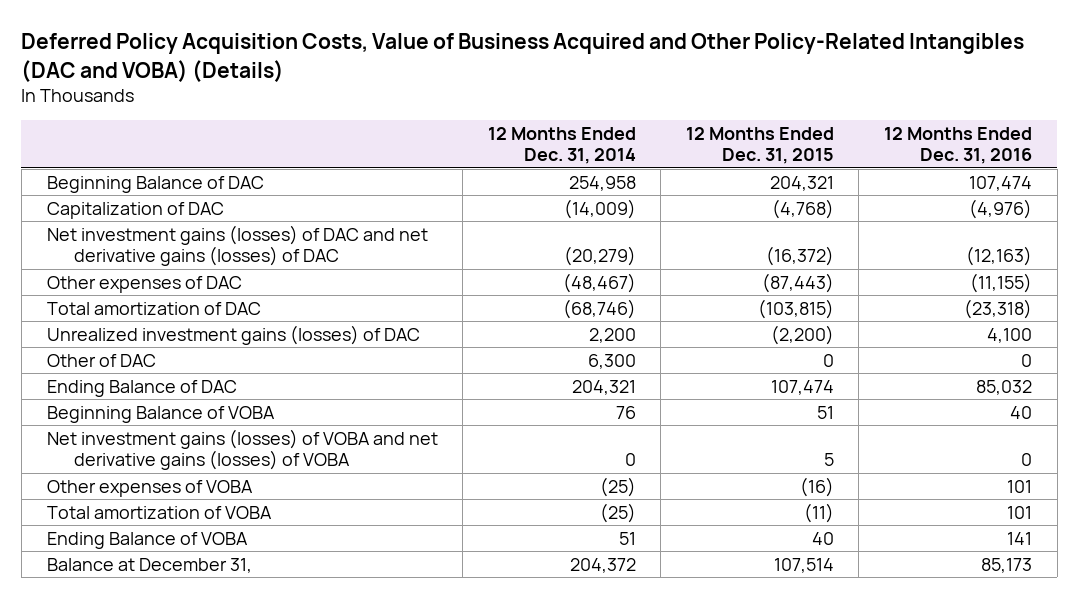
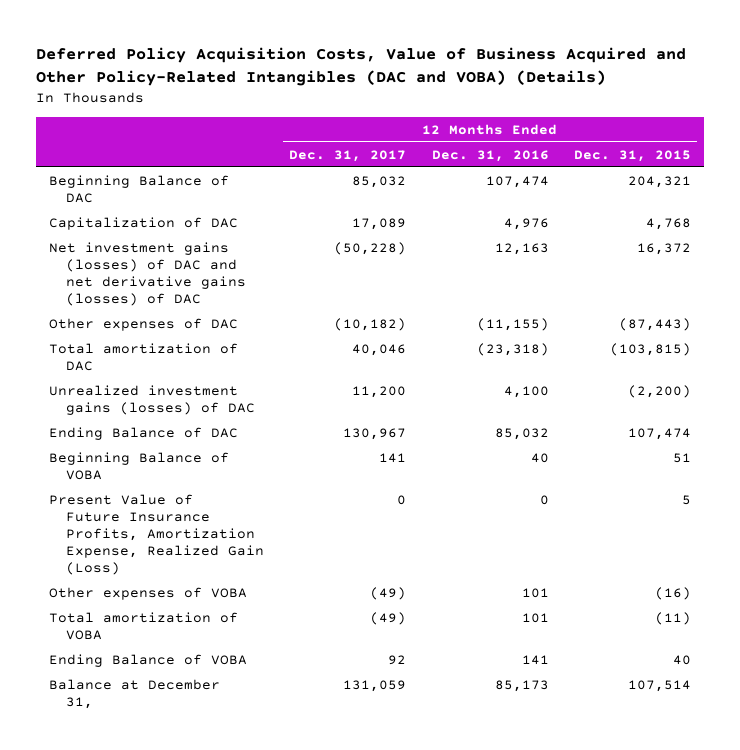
- | 12 Months Ended Dec. 31, 2014 | 12 Months Ended Dec. 31, 2015 | 12 Months Ended Dec. 31, 2016
+ | 12 Months Ended Dec. 31, 2017 | 12 Months Ended Dec. 31, 2016 | 12 Months Ended Dec. 31, 2015
- Capitalization of DAC | (14,009) | (4,768) | (4,976)
- Net investment gains (losses) of DAC and net derivative gains (losses) of DAC | (20,279) | (16,372) | (12,163)
+ Capitalization of DAC | 17,089 | 4,976 | 4,768
+ Net investment gains (losses) of DAC and net derivative gains (losses) of DAC | (50,228) | 12,163 | 16,372
- Other of DAC | 6,300 | 0 | 0
- Net investment gains (losses) of VOBA and net derivative gains (losses) of VOBA | 0 | 5 | 0
+ Present Value of Future Insurance Profits, Amortization Expense, Realized Gain (Loss) | 0 | 0 | 5

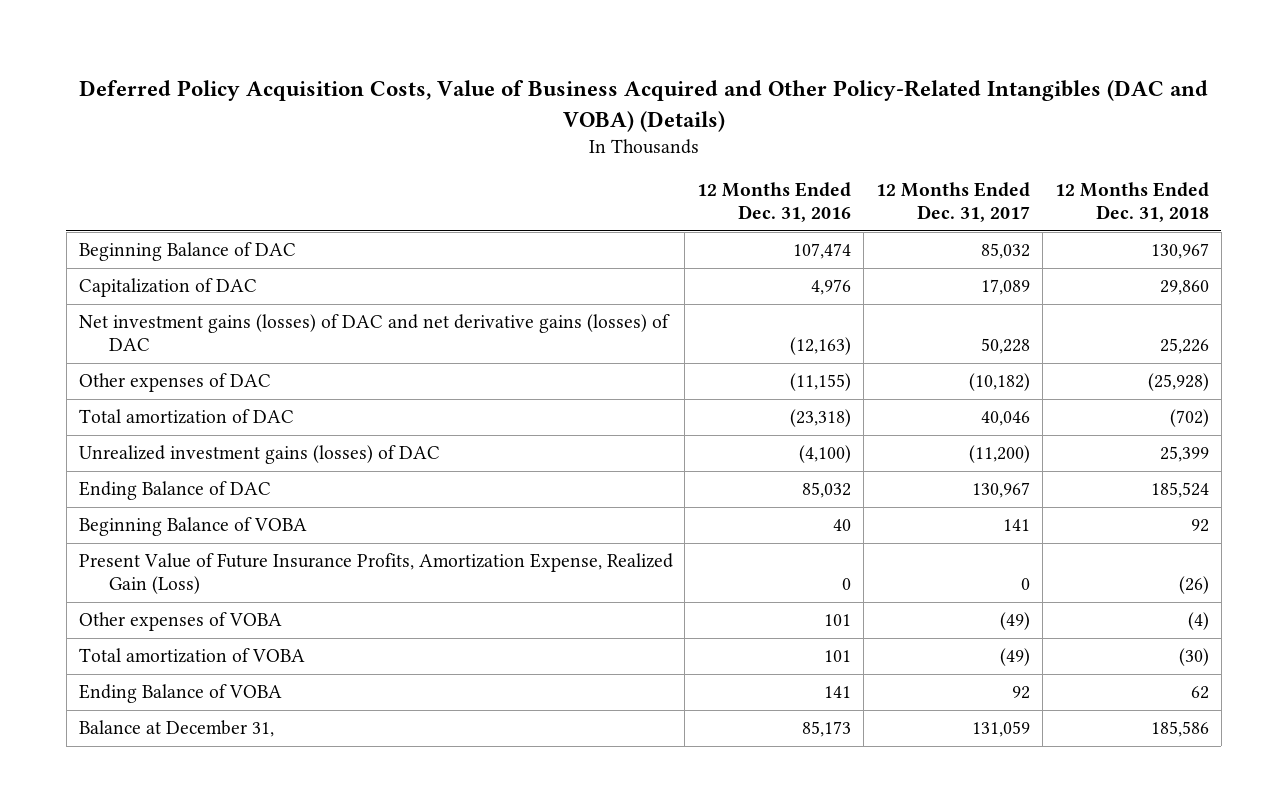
- | 12 Months Ended Dec. 31, 2017 | 12 Months Ended Dec. 31, 2016 | 12 Months Ended Dec. 31, 2015
+ | 12 Months Ended Dec. 31, 2016 | 12 Months Ended Dec. 31, 2017 | 12 Months Ended Dec. 31, 2018
- Net investment gains (losses) of DAC and net derivative gains (losses) of DAC | (50,228) | 12,163 | 16,372
+ Net investment gains (losses) of DAC and net derivative gains (losses) of DAC | (12,163) | 50,228 | 25,226
- Unrealized investment gains (losses) of DAC | 11,200 | 4,100 | (2,200)
+ Unrealized investment gains (losses) of DAC | (4,100) | (11,200) | 25,399

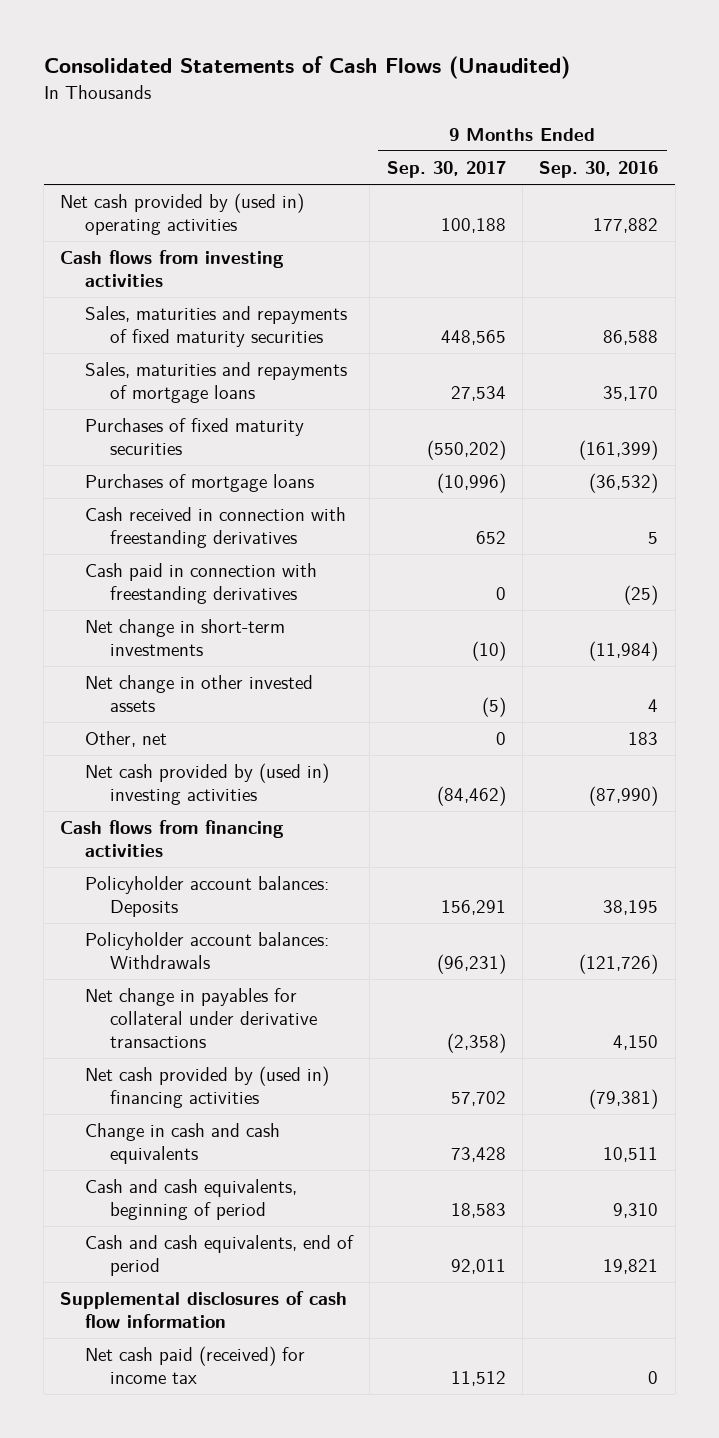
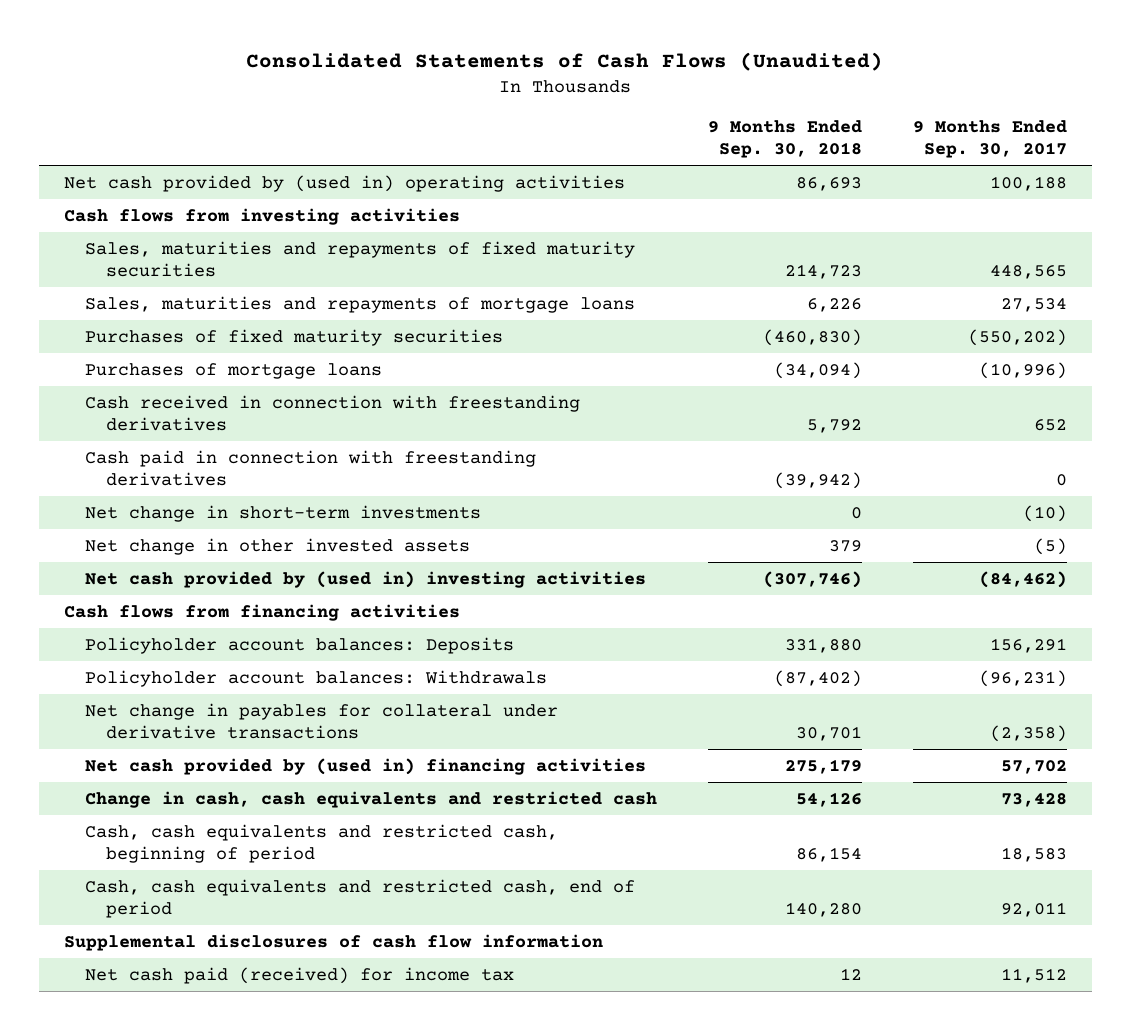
- | 9 Months Ended Sep. 30, 2017 | 9 Months Ended Sep. 30, 2016
+ | 9 Months Ended Sep. 30, 2018 | 9 Months Ended Sep. 30, 2017
- Other, net | 0 | 183
- Change in cash and cash equivalents | 73,428 | 10,511
- Cash and cash equivalents, beginning of period | 18,583 | 9,310
- Cash and cash equivalents, end of period | 92,011 | 19,821
+ Change in cash, cash equivalents and restricted cash | 54,126 | 73,428
+ Cash, cash equivalents and restricted cash, beginning of period | 86,154 | 18,583
+ Cash, cash equivalents and restricted cash, end of period | 140,280 | 92,011

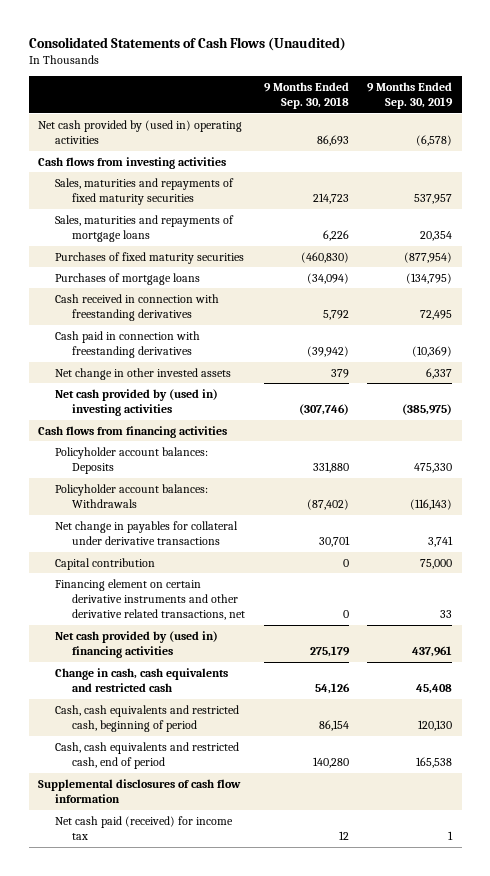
- | 9 Months Ended Sep. 30, 2018 | 9 Months Ended Sep. 30, 2017
+ | 9 Months Ended Sep. 30, 2018 | 9 Months Ended Sep. 30, 2019
- Net change in short-term investments | 0 | (10)
+ Capital contribution | 0 | 75,000
+ Financing element on certain derivative instruments and other derivative related transactions, net | 0 | 33

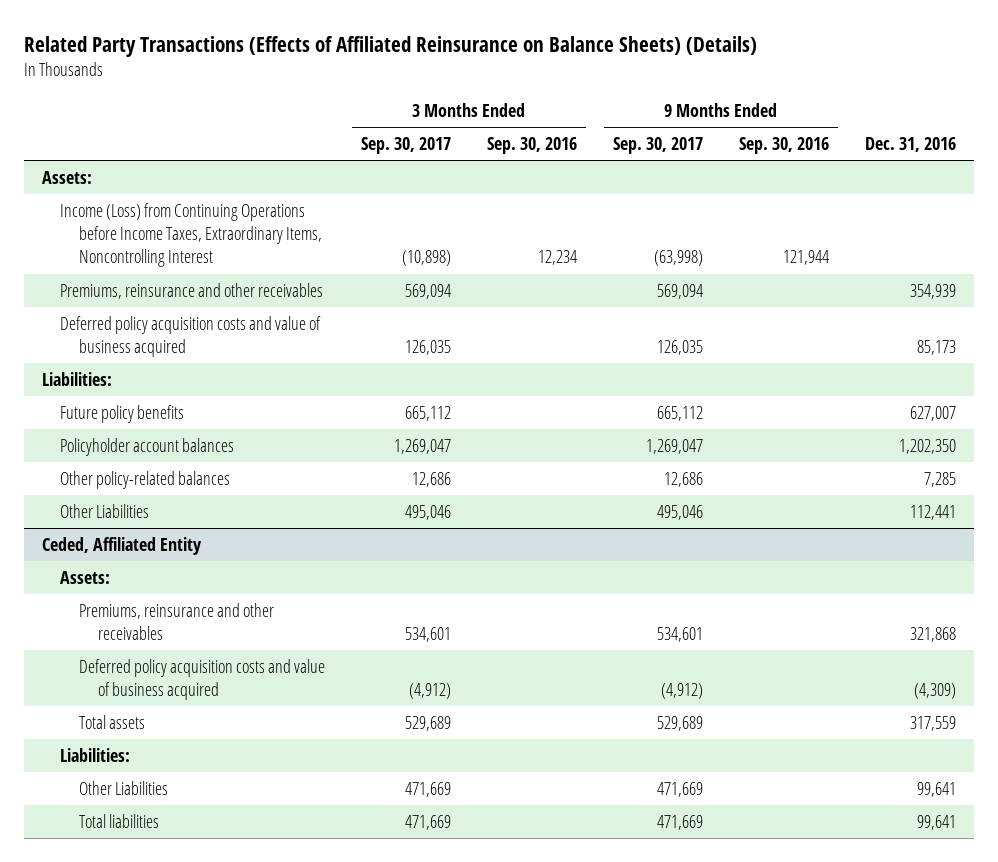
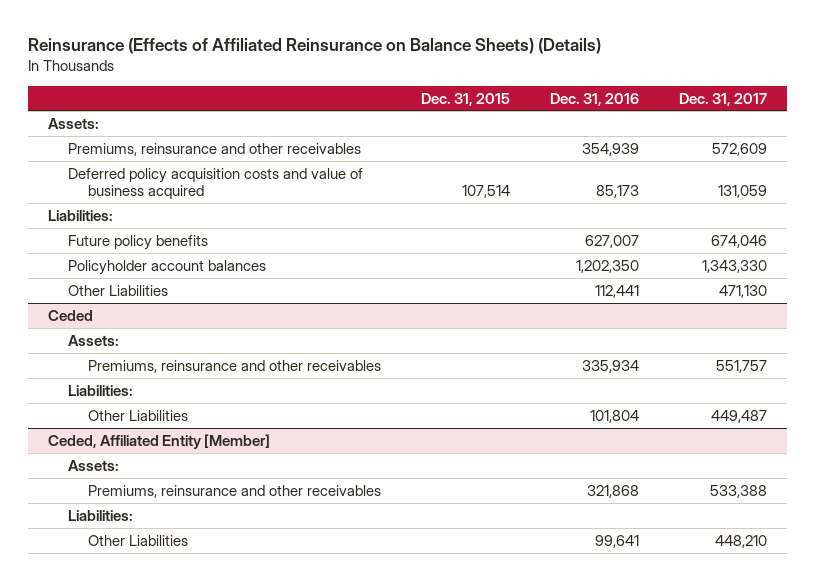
- Related Party Transactions (Effects of Affiliated Reinsurance on Balance Sheets) (Details)
+ Reinsurance (Effects of Affiliated Reinsurance on Balance Sheets) (Details)
- | 3 Months Ended Sep. 30, 2017 | 3 Months Ended Sep. 30, 2016 | 9 Months Ended Sep. 30, 2017 | 9 Months Ended Sep. 30, 2016 | Dec. 31, 2016
+ | Dec. 31, 2015 | Dec. 31, 2016 | Dec. 31, 2017
- Income (Loss) from Continuing Operations before Income Taxes, Extraordinary Items, Noncontrolling Interest | (10,898) | 12,234 | (63,998) | 121,944 |
- Other policy-related balances | 12,686 | | 12,686 | | 7,285
- Ceded, Affiliated Entity
+ Ceded
+ Premiums, reinsurance and other receivables | | 335,934 | 551,757
+ Liabilities:
+ Other Liabilities | | 101,804 | 449,487
+ Ceded, Affiliated Entity [Member]
+ Assets:
- Deferred policy acquisition costs and value of business acquired | (4,912) | | (4,912) | | (4,309)
- Total assets | 529,689 | | 529,689 | | 317,559
- Total liabilities | 471,669 | | 471,669 | | 99,641

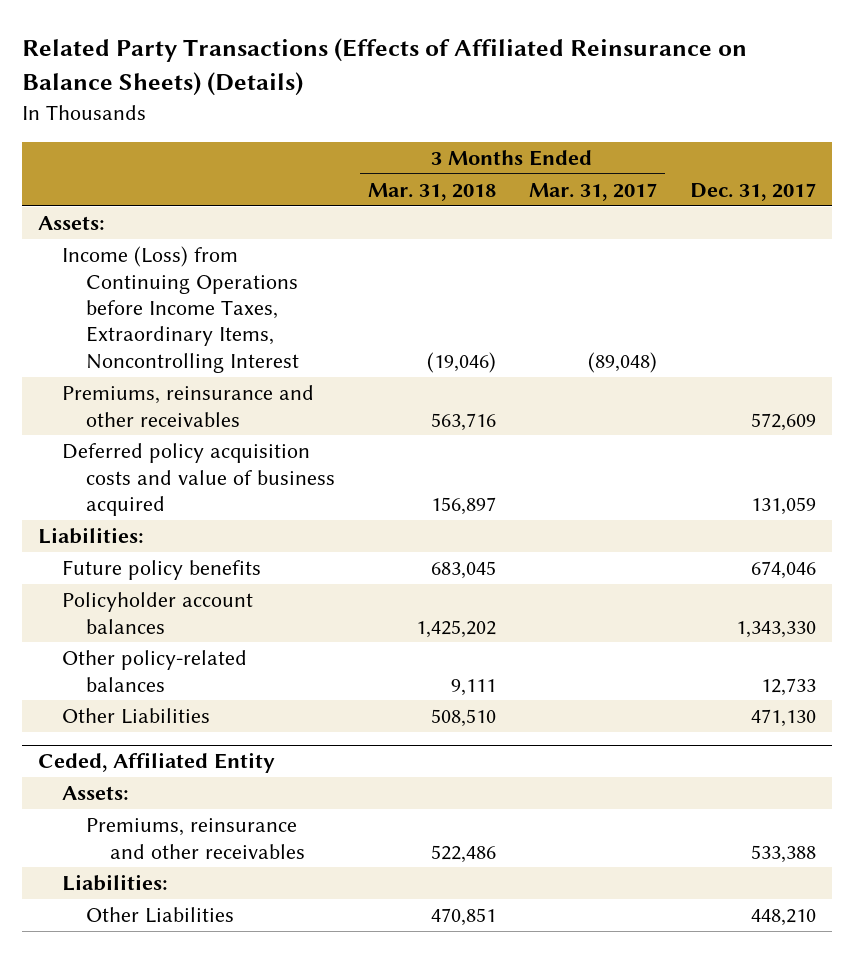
- Reinsurance (Effects of Affiliated Reinsurance on Balance Sheets) (Details)
+ Related Party Transactions (Effects of Affiliated Reinsurance on Balance Sheets) (Details)
- | Dec. 31, 2015 | Dec. 31, 2016 | Dec. 31, 2017
+ | 3 Months Ended Mar. 31, 2018 | 3 Months Ended Mar. 31, 2017 | Dec. 31, 2017
+ Income (Loss) from Continuing Operations before Income Taxes, Extraordinary Items, Noncontrolling Interest | (19,046) | (89,048) |
+ Other policy-related balances | 9,111 | | 12,733
- Ceded
- Assets:
- Premiums, reinsurance and other receivables | | 335,934 | 551,757
- Liabilities:
- Other Liabilities | | 101,804 | 449,487
- Ceded, Affiliated Entity [Member]
+ Ceded, Affiliated Entity

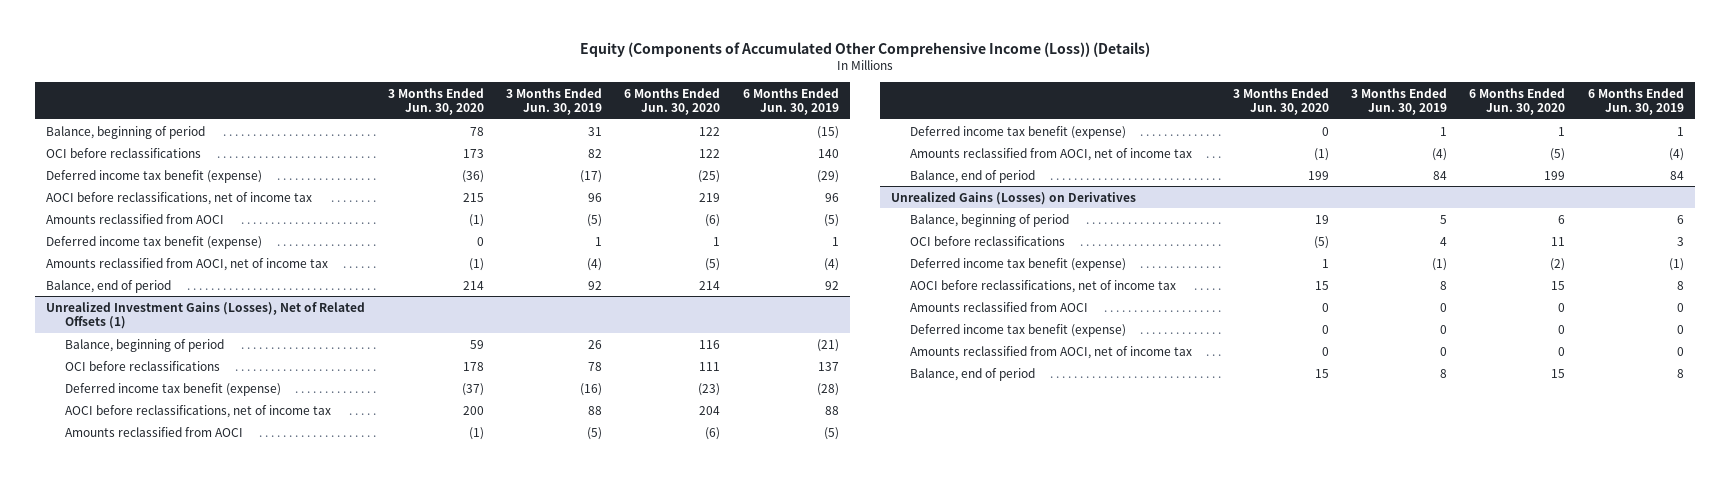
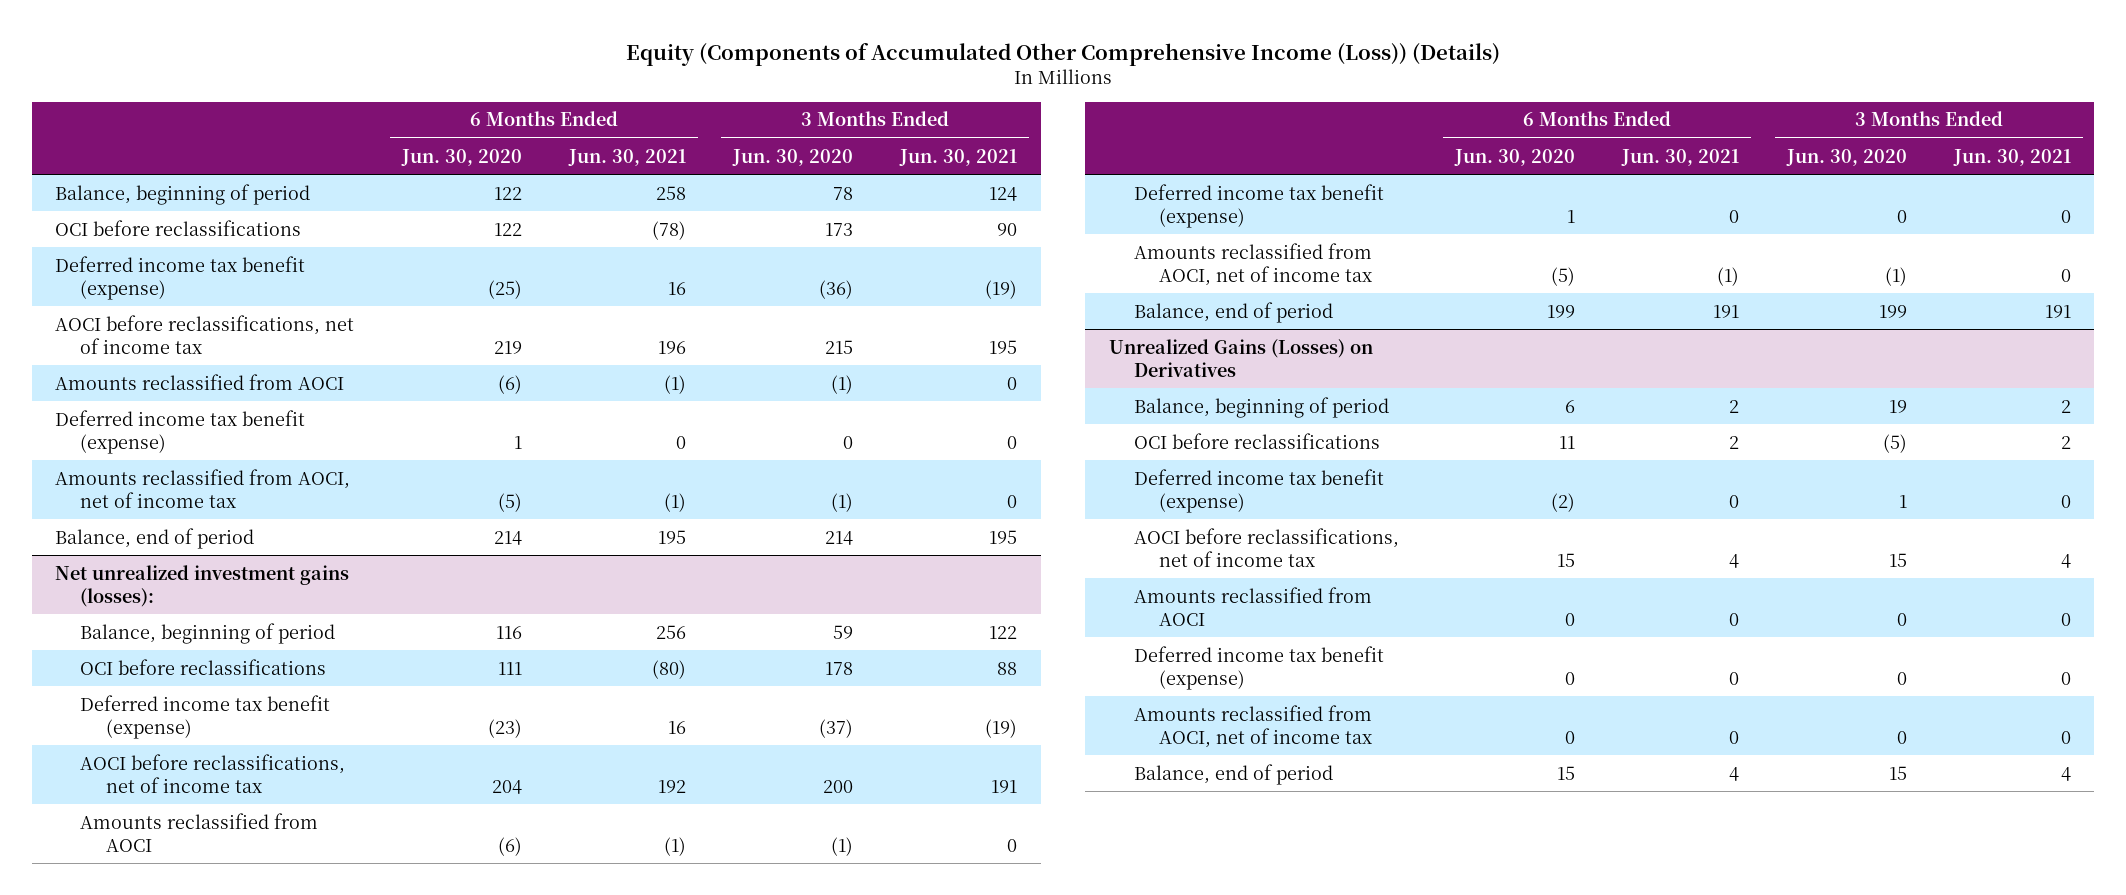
- | 3 Months Ended Jun. 30, 2020 | 3 Months Ended Jun. 30, 2019 | 6 Months Ended Jun. 30, 2020 | 6 Months Ended Jun. 30, 2019
+ | 6 Months Ended Jun. 30, 2020 | 6 Months Ended Jun. 30, 2021 | 3 Months Ended Jun. 30, 2020 | 3 Months Ended Jun. 30, 2021
- Unrealized Investment Gains (Losses), Net of Related Offsets (1)
+ Net unrealized investment gains (losses):

